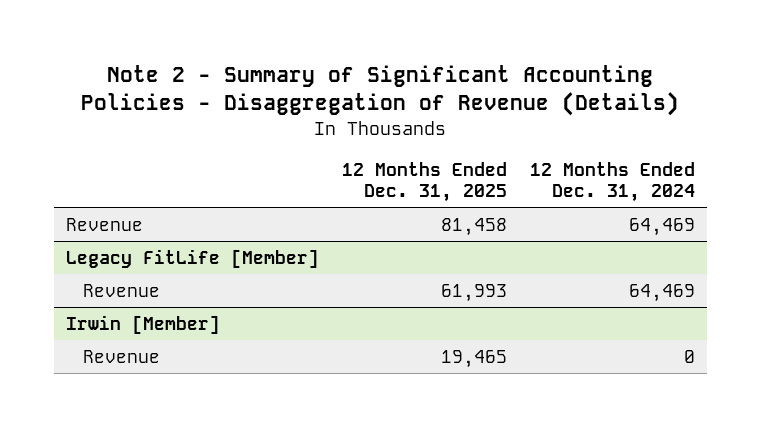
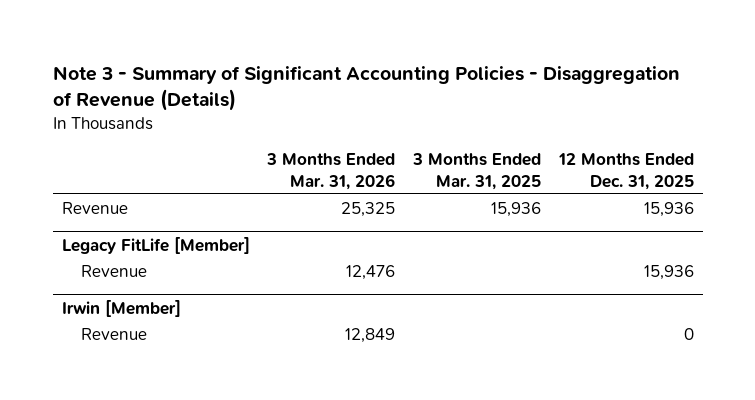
- Note 2 - Summary of Significant Accounting Policies - Disaggregation of Revenue (Details)
+ Note 3 - Summary of Significant Accounting Policies - Disaggregation of Revenue (Details)
- | 12 Months Ended Dec. 31, 2025 | 12 Months Ended Dec. 31, 2024
+ | 3 Months Ended Mar. 31, 2026 | 3 Months Ended Mar. 31, 2025 | 12 Months Ended Dec. 31, 2025
- Revenue | 81,458 | 64,469
+ Revenue | 25,325 | 15,936 | 15,936
@ Legacy FitLife [Member]
- Revenue | 61,993 | 64,469
+ Revenue | 12,476 | | 15,936
@ Irwin [Member]
- Revenue | 19,465 | 0
+ Revenue | 12,849 | | 0

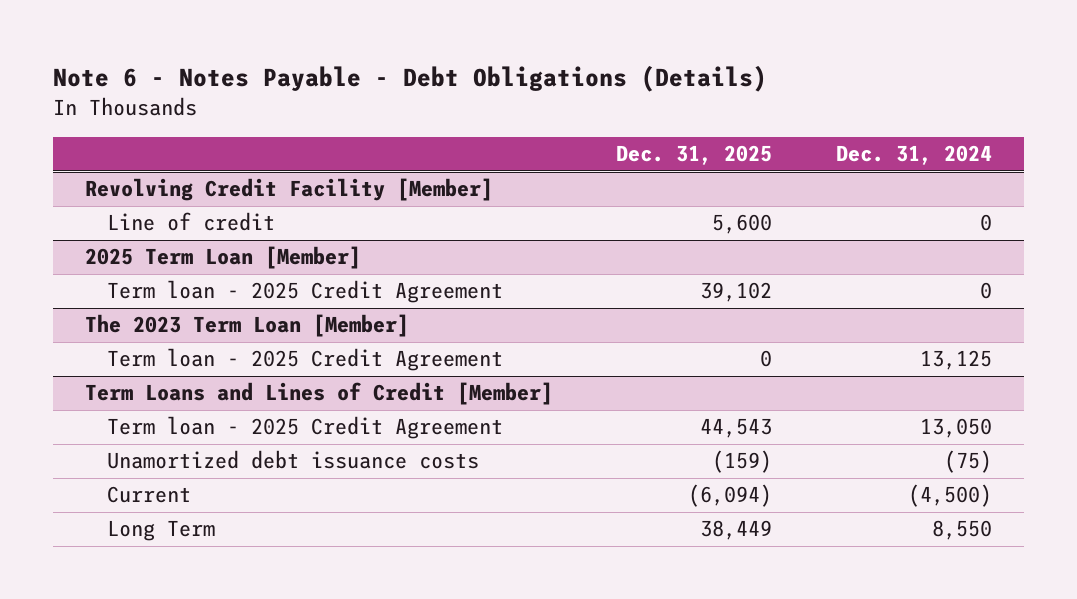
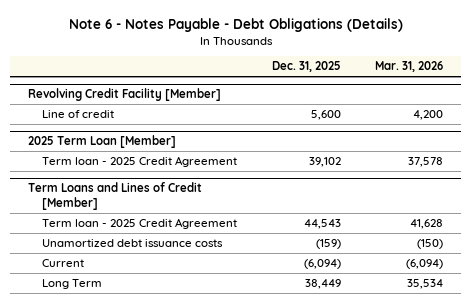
- | Dec. 31, 2025 | Dec. 31, 2024
+ | Dec. 31, 2025 | Mar. 31, 2026
- The 2023 Term Loan [Member]
- Term loan - 2025 Credit Agreement | 0 | 13,125

